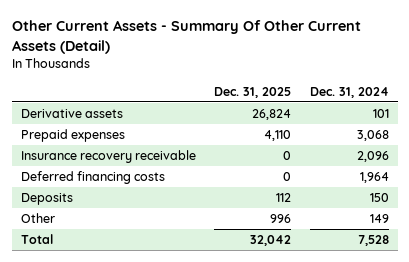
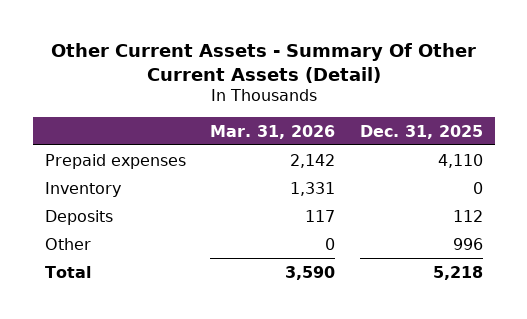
- | Dec. 31, 2025 | Dec. 31, 2024
+ | Mar. 31, 2026 | Dec. 31, 2025
- Derivative assets | 26,824 | 101
- Insurance recovery receivable | 0 | 2,096
- Deferred financing costs | 0 | 1,964
+ Inventory | 1,331 | 0
- Total | 32,042 | 7,528
+ Total | 3,590 | 5,218

